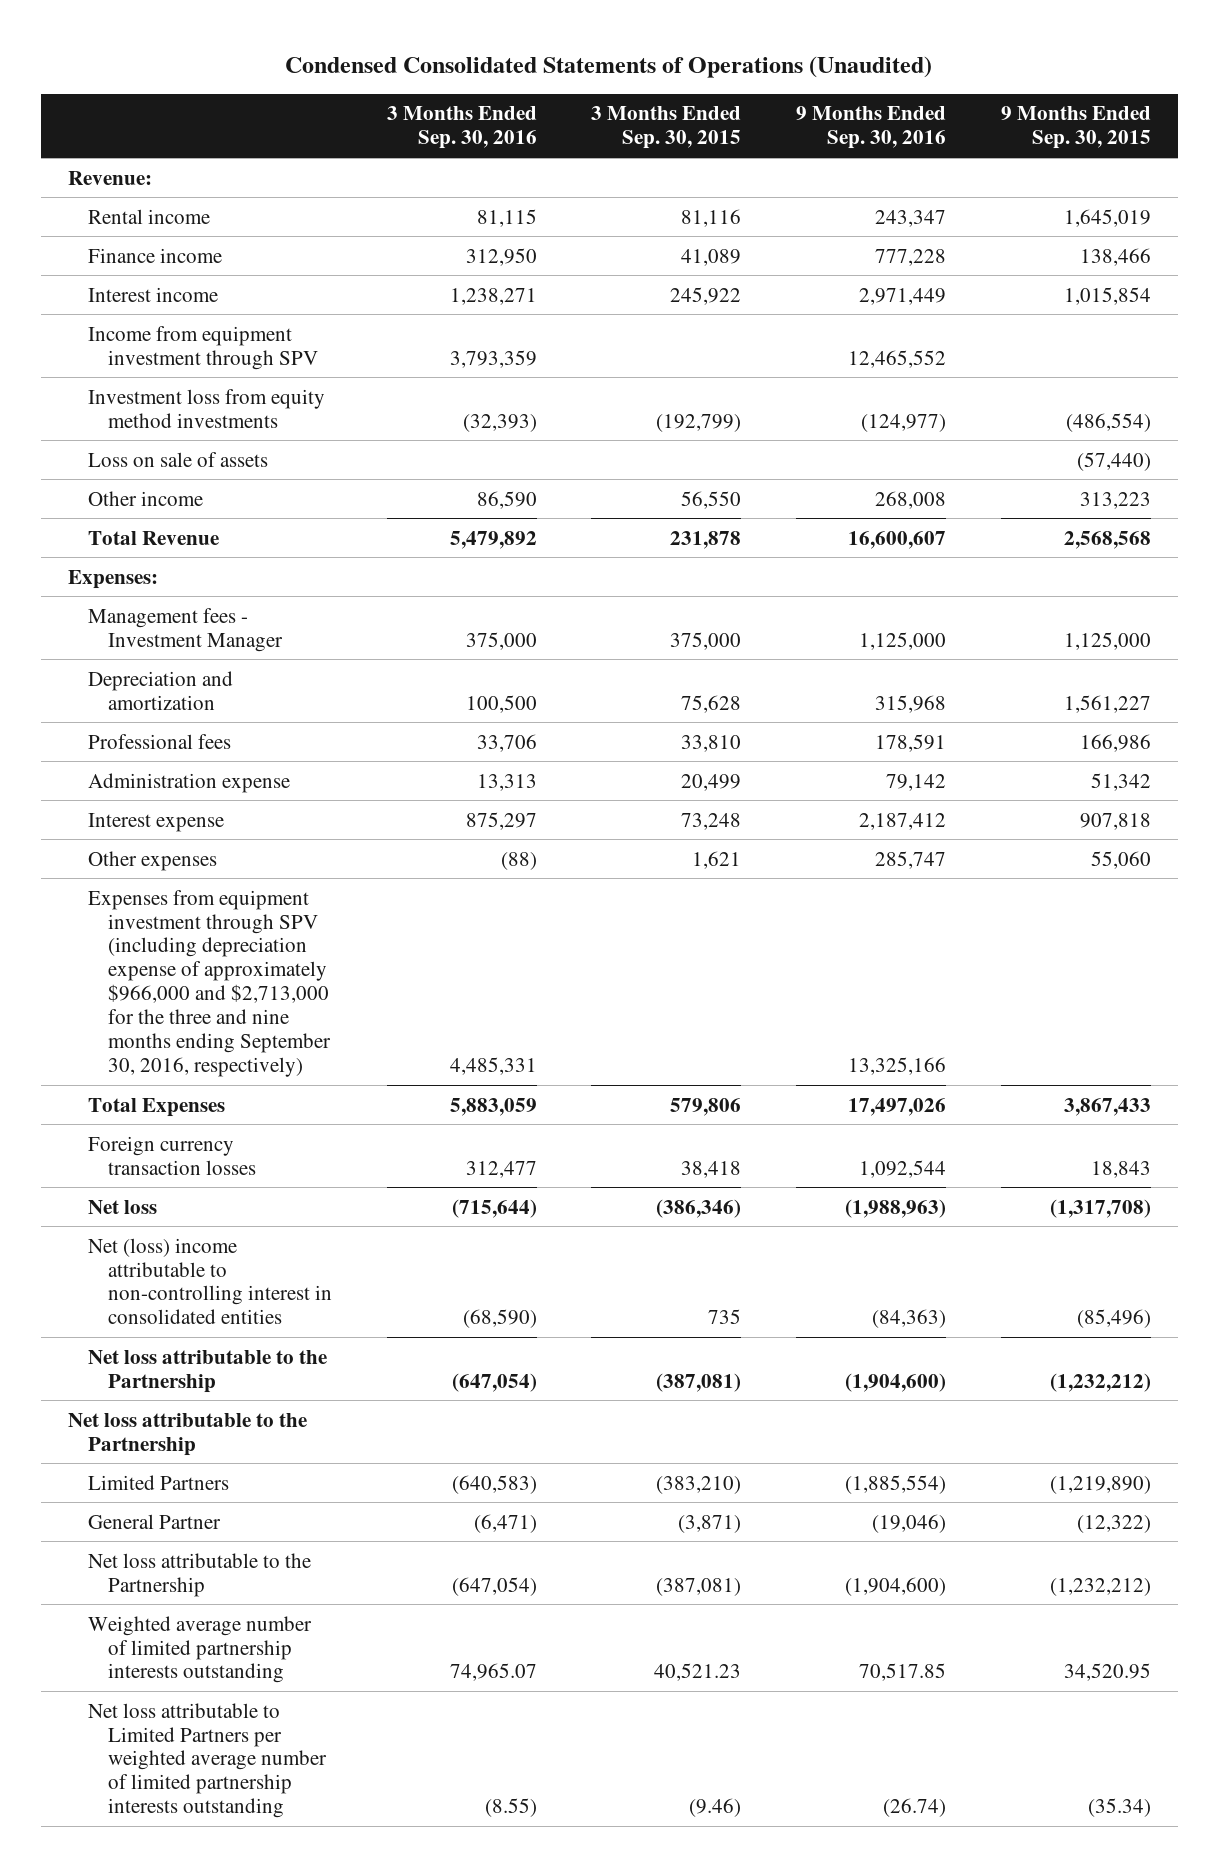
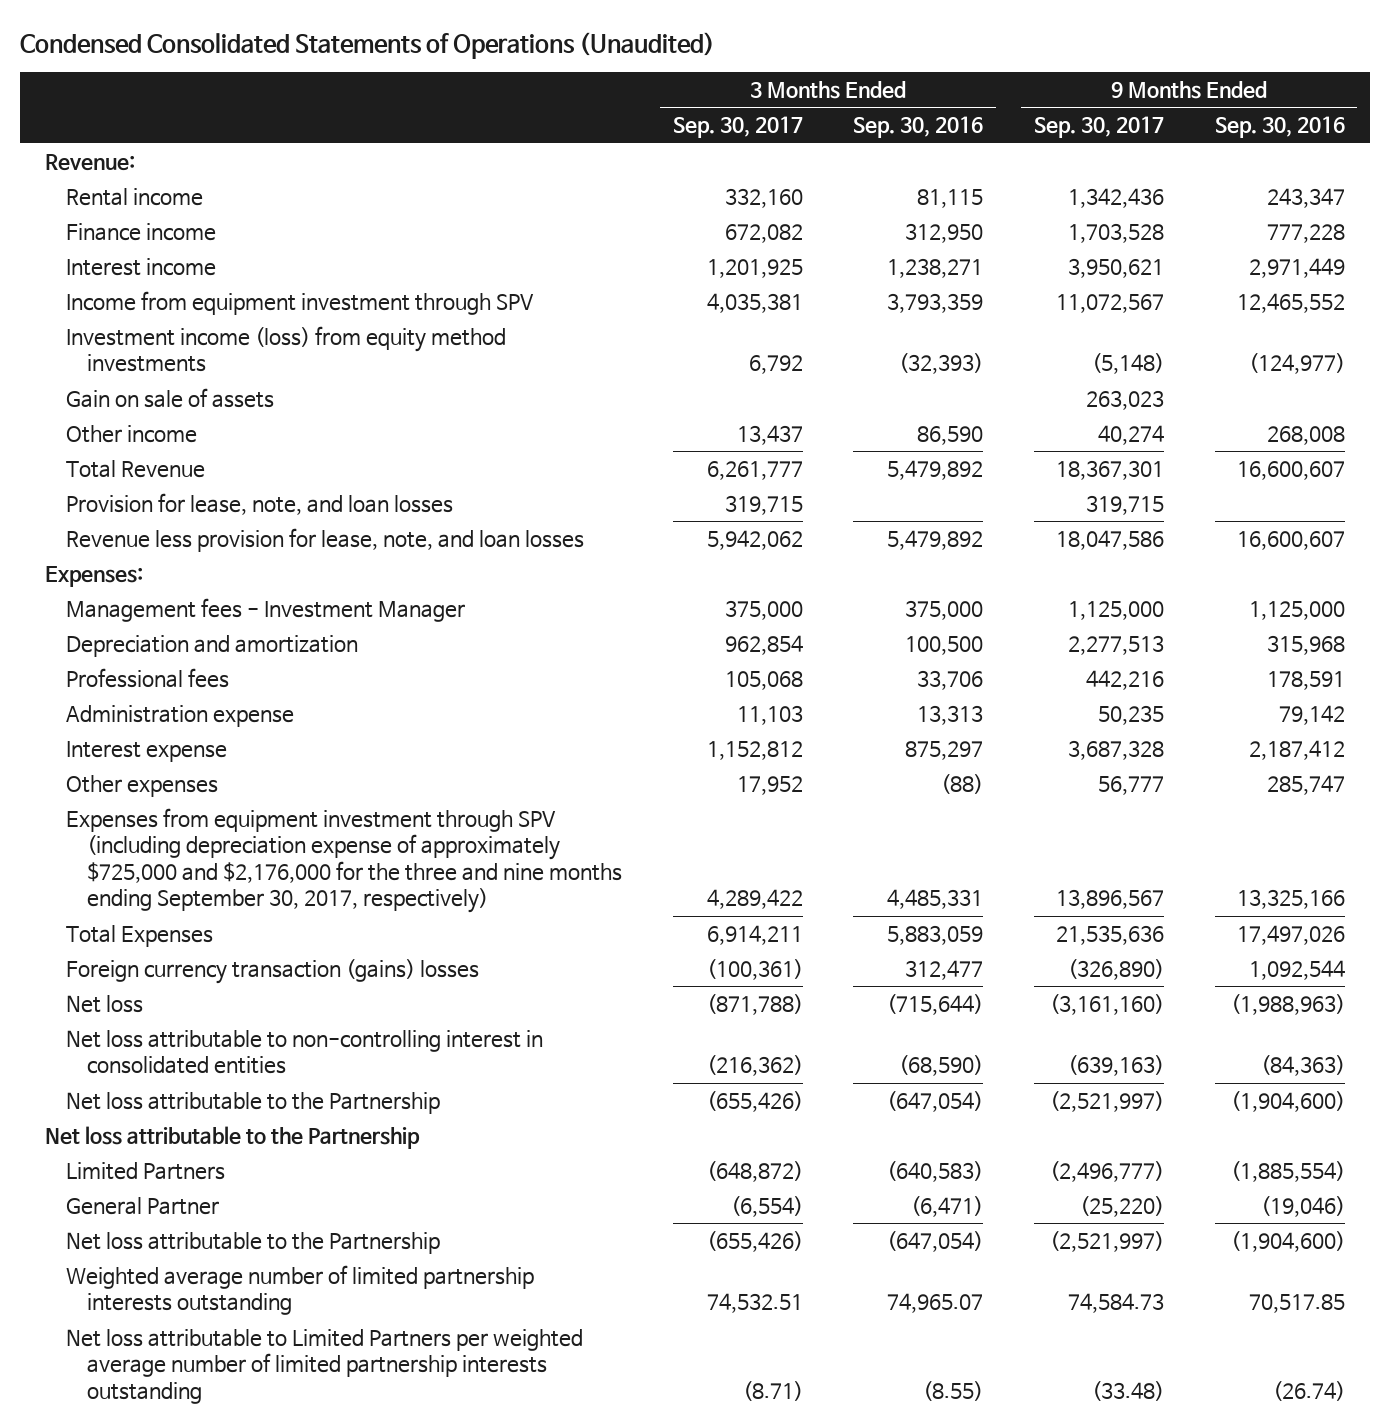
- | 3 Months Ended Sep. 30, 2016 | 3 Months Ended Sep. 30, 2015 | 9 Months Ended Sep. 30, 2016 | 9 Months Ended Sep. 30, 2015
+ | 3 Months Ended Sep. 30, 2017 | 3 Months Ended Sep. 30, 2016 | 9 Months Ended Sep. 30, 2017 | 9 Months Ended Sep. 30, 2016
- Investment loss from equity method investments | (32,393) | (192,799) | (124,977) | (486,554)
- Loss on sale of assets | | | | (57,440)
+ Investment income (loss) from equity method investments | 6,792 | (32,393) | (5,148) | (124,977)
+ Gain on sale of assets | | | 263,023 |
+ Provision for lease, note, and loan losses | 319,715 | | 319,715 |
+ Revenue less provision for lease, note, and loan losses | 5,942,062 | 5,479,892 | 18,047,586 | 16,600,607
- Expenses from equipment investment through SPV (including depreciation expense of approximately $966,000 and $2,713,000 for the three and nine months ending September 30, 2016, respectively) | 4,485,331 | | 13,325,166 |
+ Expenses from equipment investment through SPV (including depreciation expense of approximately $725,000 and $2,176,000 for the three and nine months ending September 30, 2017, respectively) | 4,289,422 | 4,485,331 | 13,896,567 | 13,325,166
- Foreign currency transaction losses | 312,477 | 38,418 | 1,092,544 | 18,843
+ Foreign currency transaction (gains) losses | (100,361) | 312,477 | (326,890) | 1,092,544
- Net (loss) income attributable to non-controlling interest in consolidated entities | (68,590) | 735 | (84,363) | (85,496)
+ Net loss attributable to non-controlling interest in consolidated entities | (216,362) | (68,590) | (639,163) | (84,363)

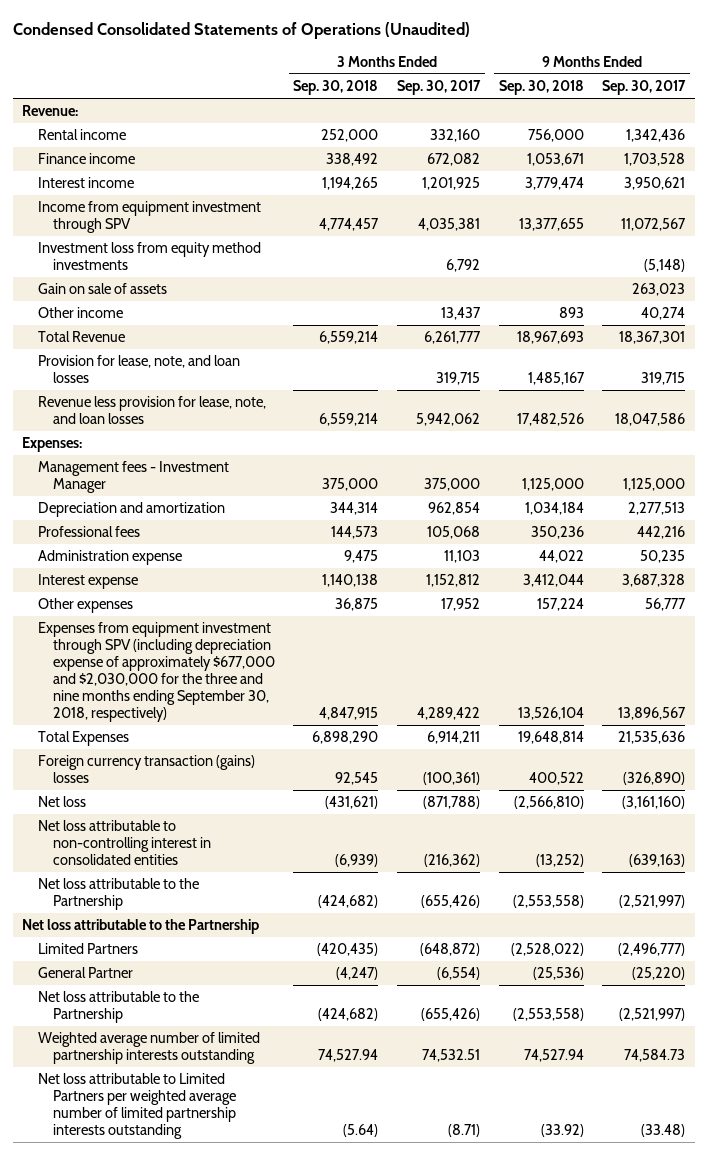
- | 3 Months Ended Sep. 30, 2017 | 3 Months Ended Sep. 30, 2016 | 9 Months Ended Sep. 30, 2017 | 9 Months Ended Sep. 30, 2016
+ | 3 Months Ended Sep. 30, 2018 | 3 Months Ended Sep. 30, 2017 | 9 Months Ended Sep. 30, 2018 | 9 Months Ended Sep. 30, 2017
- Investment income (loss) from equity method investments | 6,792 | (32,393) | (5,148) | (124,977)
+ Investment loss from equity method investments | | 6,792 | | (5,148)
- Expenses from equipment investment through SPV (including depreciation expense of approximately $725,000 and $2,176,000 for the three and nine months ending September 30, 2017, respectively) | 4,289,422 | 4,485,331 | 13,896,567 | 13,325,166
+ Expenses from equipment investment through SPV (including depreciation expense of approximately $677,000 and $2,030,000 for the three and nine months ending September 30, 2018, respectively) | 4,847,915 | 4,289,422 | 13,526,104 | 13,896,567

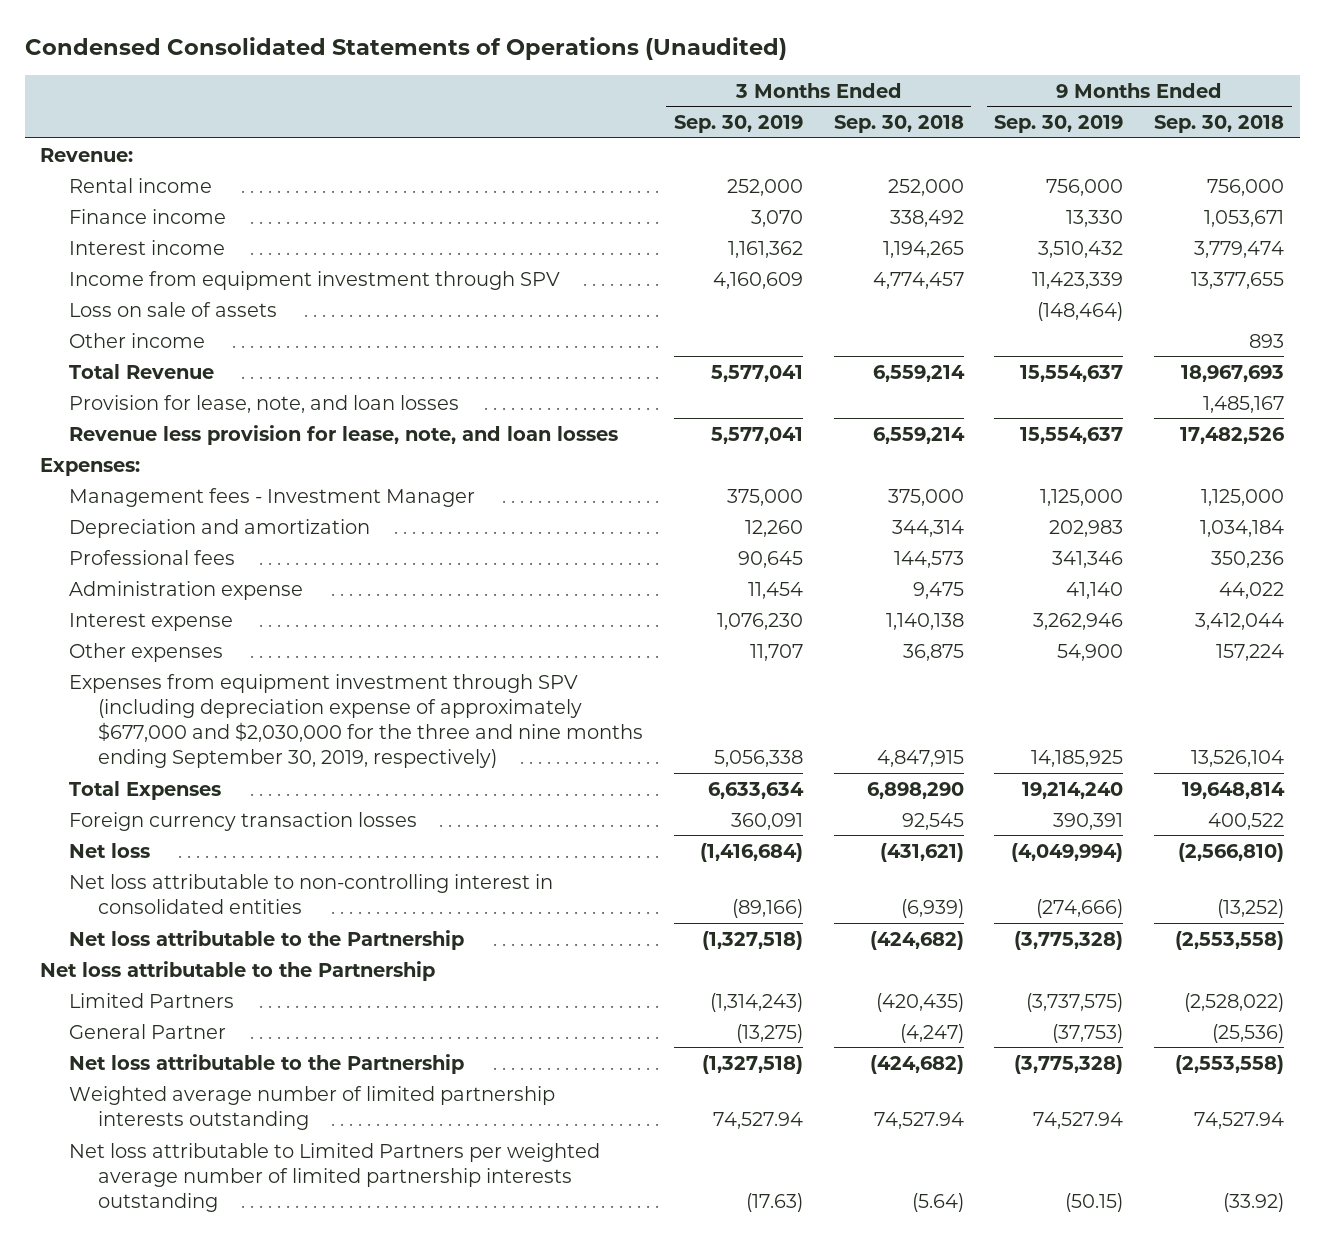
- | 3 Months Ended Sep. 30, 2018 | 3 Months Ended Sep. 30, 2017 | 9 Months Ended Sep. 30, 2018 | 9 Months Ended Sep. 30, 2017
+ | 3 Months Ended Sep. 30, 2019 | 3 Months Ended Sep. 30, 2018 | 9 Months Ended Sep. 30, 2019 | 9 Months Ended Sep. 30, 2018
- Investment loss from equity method investments | | 6,792 | | (5,148)
- Gain on sale of assets | | | | 263,023
+ Loss on sale of assets | | | (148,464) |
- Expenses from equipment investment through SPV (including depreciation expense of approximately $677,000 and $2,030,000 for the three and nine months ending September 30, 2018, respectively) | 4,847,915 | 4,289,422 | 13,526,104 | 13,896,567
+ Expenses from equipment investment through SPV (including depreciation expense of approximately $677,000 and $2,030,000 for the three and nine months ending September 30, 2019, respectively) | 5,056,338 | 4,847,915 | 14,185,925 | 13,526,104
- Foreign currency transaction (gains) losses | 92,545 | (100,361) | 400,522 | (326,890)
+ Foreign currency transaction losses | 360,091 | 92,545 | 390,391 | 400,522

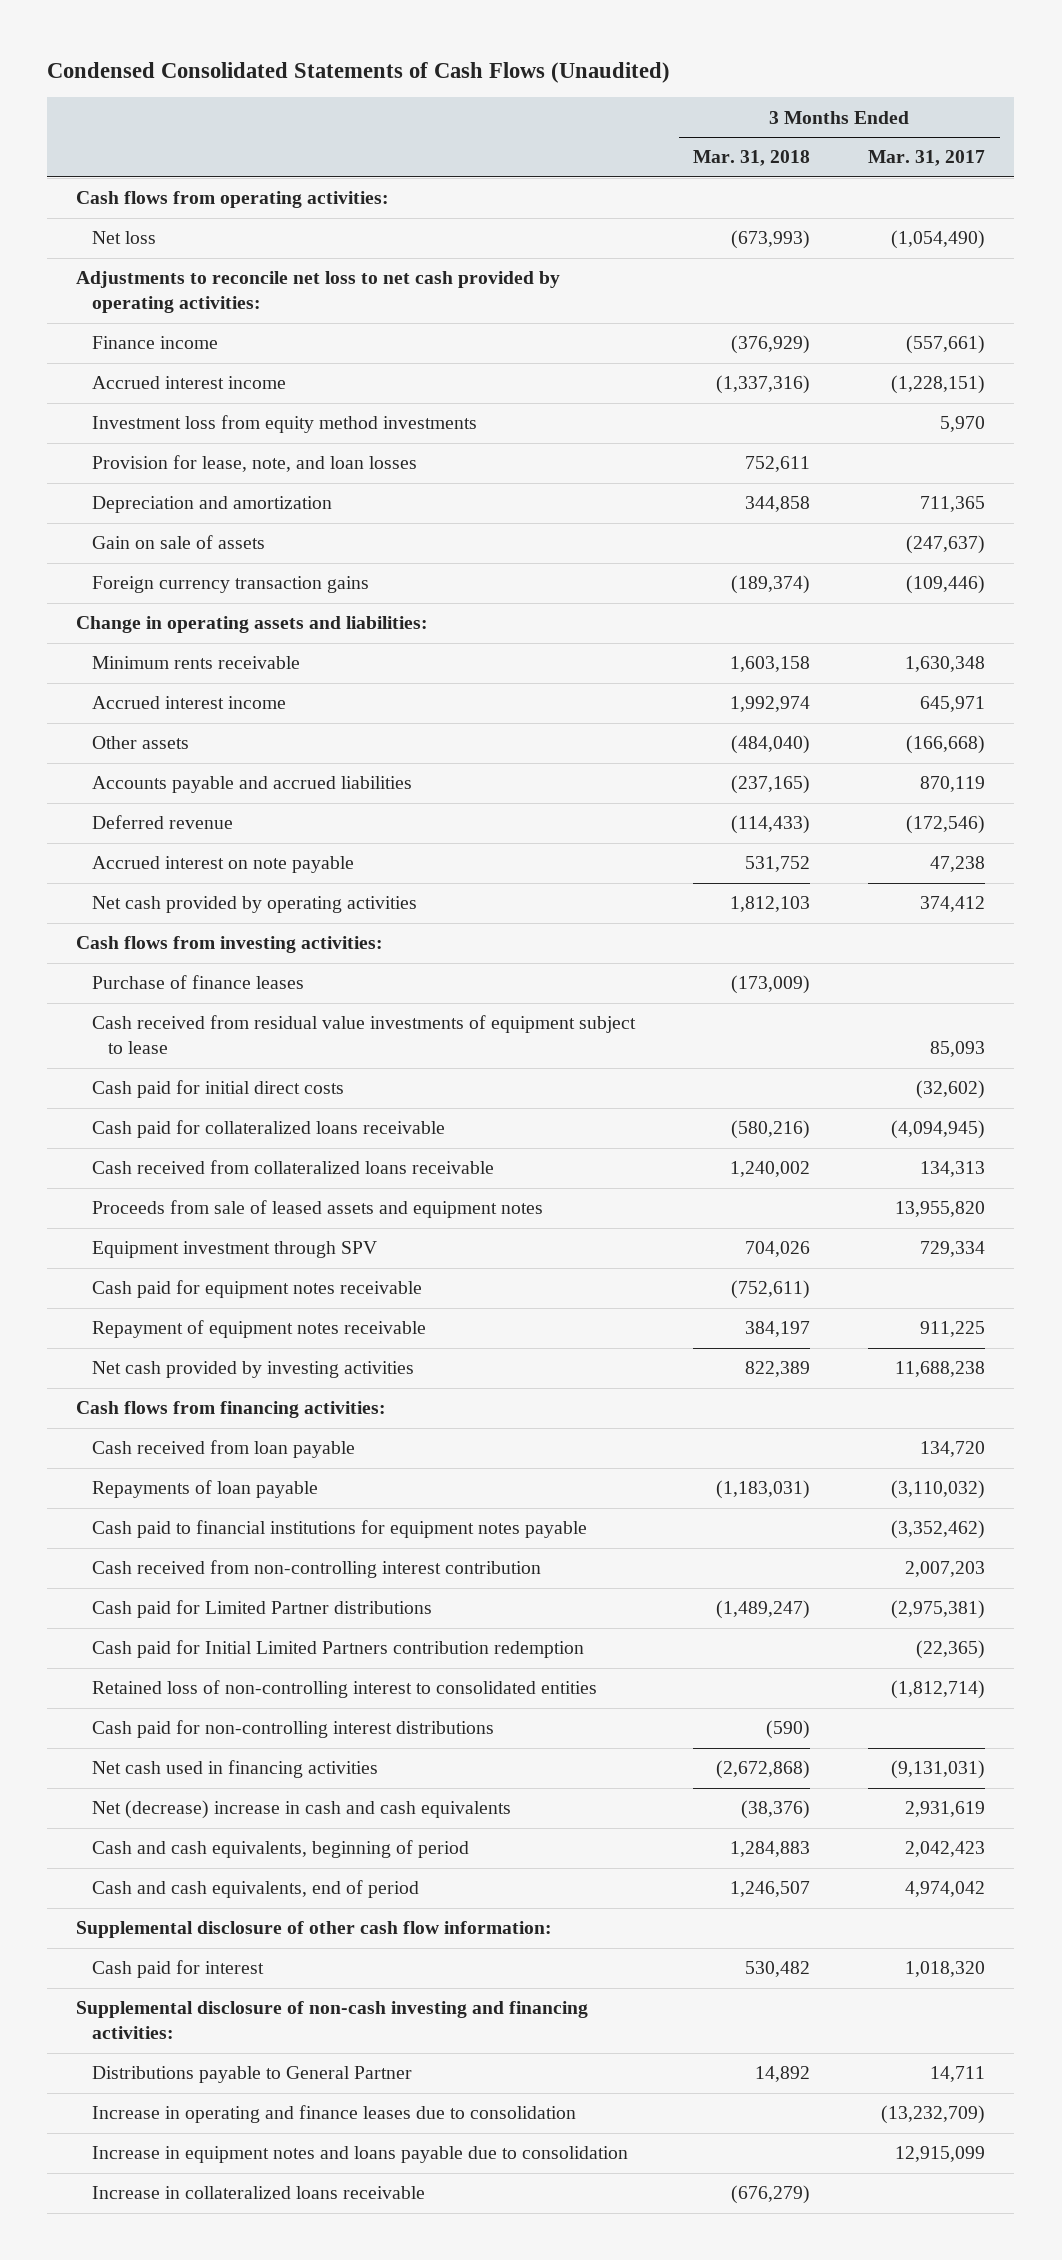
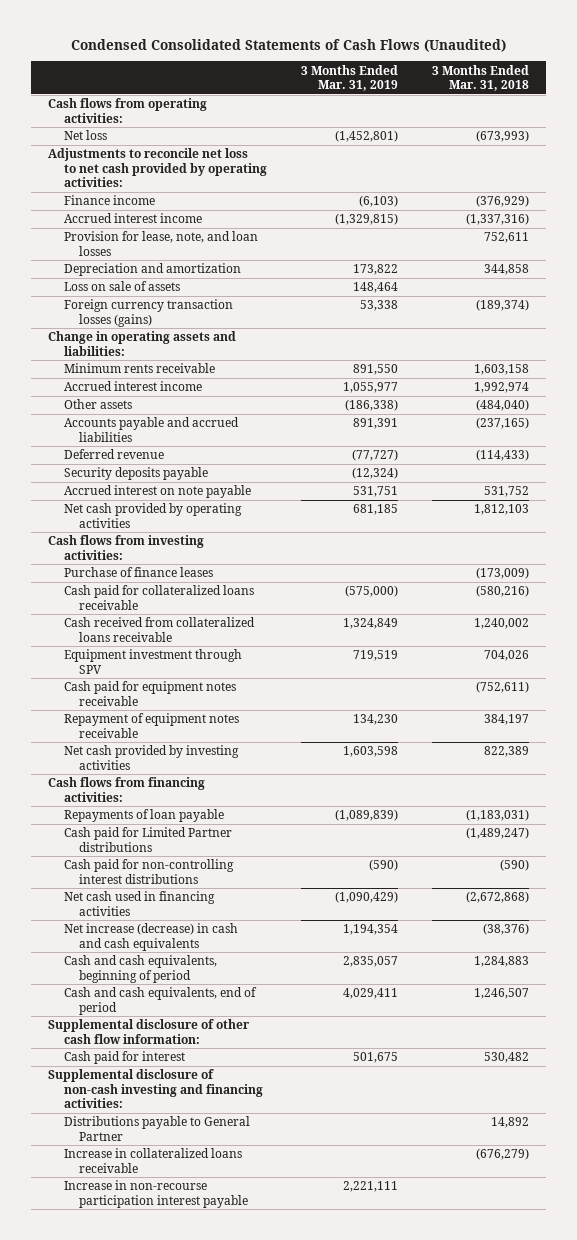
- | 3 Months Ended Mar. 31, 2018 | 3 Months Ended Mar. 31, 2017
+ | 3 Months Ended Mar. 31, 2019 | 3 Months Ended Mar. 31, 2018
- Investment loss from equity method investments | | 5,970
- Gain on sale of assets | | (247,637)
- Foreign currency transaction gains | (189,374) | (109,446)
+ Loss on sale of assets | 148,464 |
+ Foreign currency transaction losses (gains) | 53,338 | (189,374)
+ Security deposits payable | (12,324) |
- Cash received from residual value investments of equipment subject to lease | | 85,093
- Cash paid for initial direct costs | | (32,602)
- Proceeds from sale of leased assets and equipment notes | | 13,955,820
- Cash received from loan payable | | 134,720
- Cash paid to financial institutions for equipment notes payable | | (3,352,462)
- Cash received from non-controlling interest contribution | | 2,007,203
- Cash paid for Initial Limited Partners contribution redemption | | (22,365)
- Retained loss of non-controlling interest to consolidated entities | | (1,812,714)
- Net (decrease) increase in cash and cash equivalents | (38,376) | 2,931,619
+ Net increase (decrease) in cash and cash equivalents | 1,194,354 | (38,376)
- Increase in operating and finance leases due to consolidation | | (13,232,709)
- Increase in equipment notes and loans payable due to consolidation | | 12,915,099
+ Increase in non-recourse participation interest payable | 2,221,111 |

